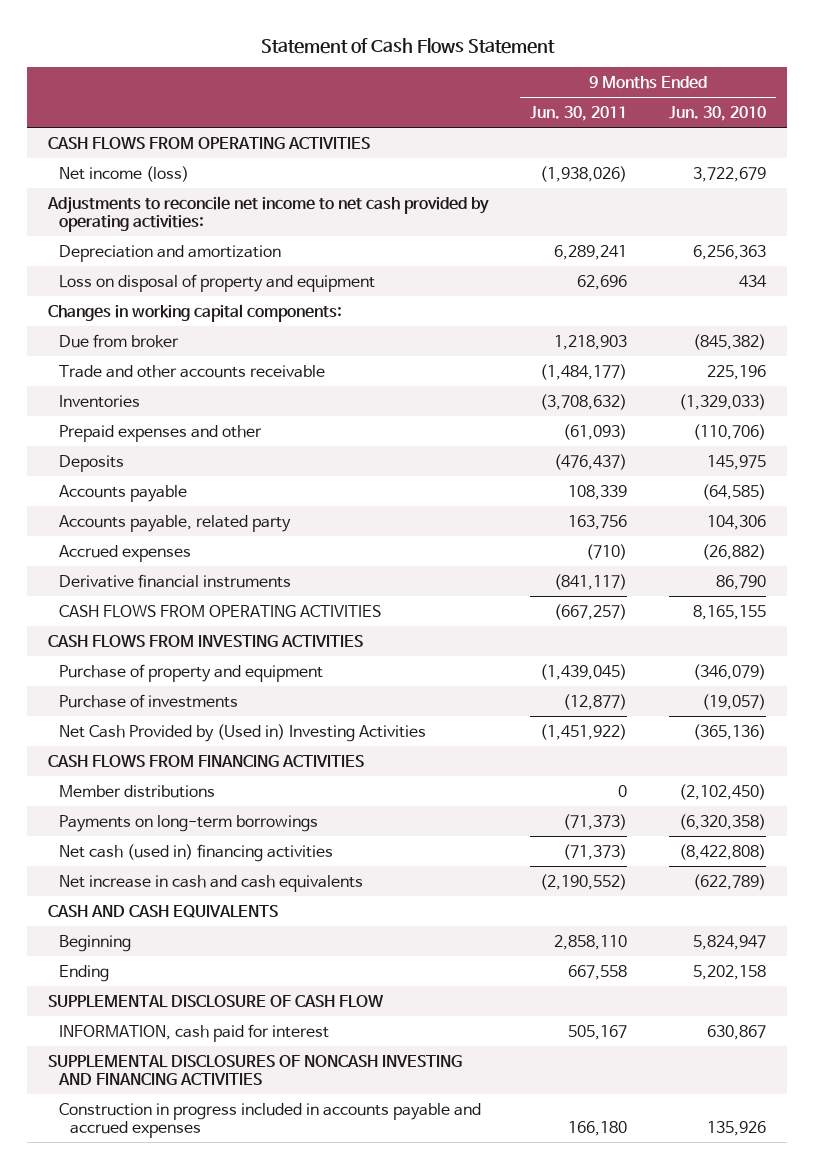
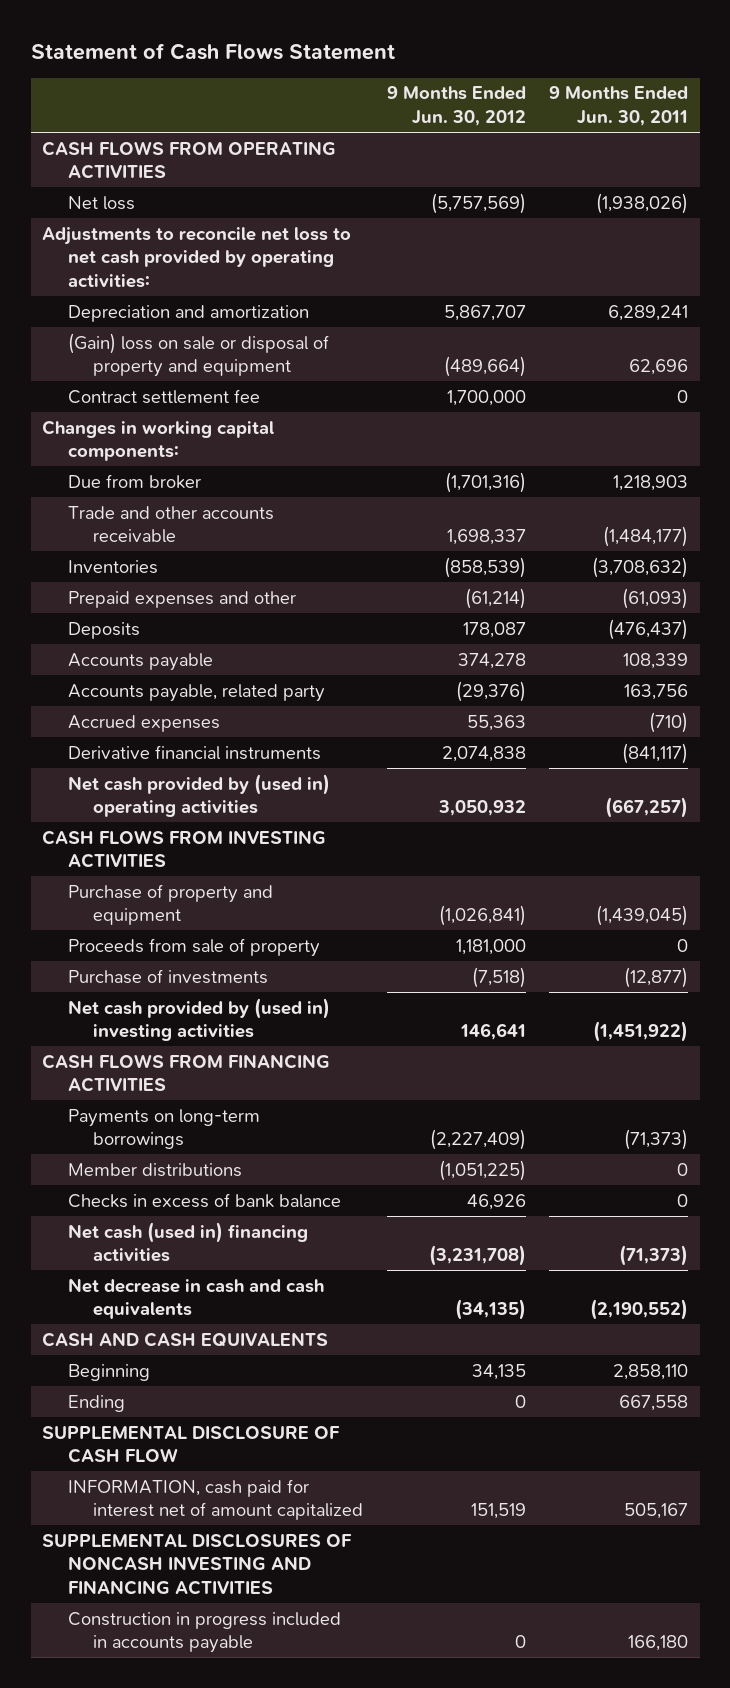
- | 9 Months Ended Jun. 30, 2011 | 9 Months Ended Jun. 30, 2010
+ | 9 Months Ended Jun. 30, 2012 | 9 Months Ended Jun. 30, 2011
- Net income (loss) | (1,938,026) | 3,722,679
- Adjustments to reconcile net income to net cash provided by operating activities:
+ Net loss | (5,757,569) | (1,938,026)
+ Adjustments to reconcile net loss to net cash provided by operating activities:
- Loss on disposal of property and equipment | 62,696 | 434
+ (Gain) loss on sale or disposal of property and equipment | (489,664) | 62,696
+ Contract settlement fee | 1,700,000 | 0
- CASH FLOWS FROM OPERATING ACTIVITIES | (667,257) | 8,165,155
+ Net cash provided by (used in) operating activities | 3,050,932 | (667,257)
+ Proceeds from sale of property | 1,181,000 | 0
- Net Cash Provided by (Used in) Investing Activities | (1,451,922) | (365,136)
+ Net cash provided by (used in) investing activities | 146,641 | (1,451,922)
moved down: Member distributions | (1,051,225) | 0
+ Checks in excess of bank balance | 46,926 | 0
- Net increase in cash and cash equivalents | (2,190,552) | (622,789)
+ Net decrease in cash and cash equivalents | (34,135) | (2,190,552)
- INFORMATION, cash paid for interest | 505,167 | 630,867
+ INFORMATION, cash paid for interest net of amount capitalized | 151,519 | 505,167
- Construction in progress included in accounts payable and accrued expenses | 166,180 | 135,926
+ Construction in progress included in accounts payable | 0 | 166,180

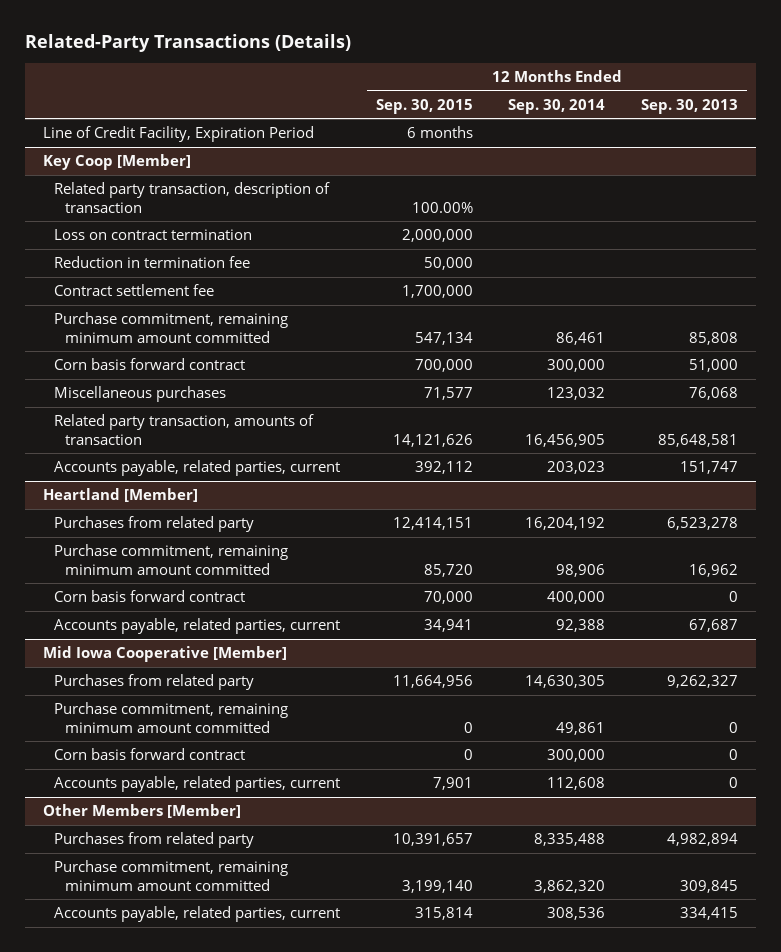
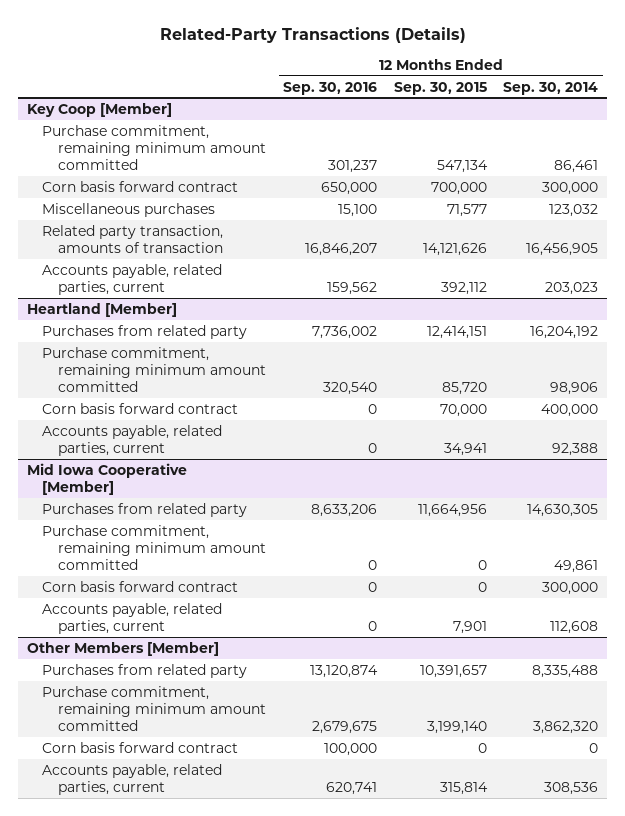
- | 12 Months Ended Sep. 30, 2015 | 12 Months Ended Sep. 30, 2014 | 12 Months Ended Sep. 30, 2013
+ | 12 Months Ended Sep. 30, 2016 | 12 Months Ended Sep. 30, 2015 | 12 Months Ended Sep. 30, 2014
- Line of Credit Facility, Expiration Period | 6 months | |
@ Key Coop [Member]
- Related party transaction, description of transaction | 100.00% | |
- Loss on contract termination | 2,000,000 | |
- Reduction in termination fee | 50,000 | |
- Contract settlement fee | 1,700,000 | |
@ Other Members [Member]
+ Corn basis forward contract | 100,000 | 0 | 0

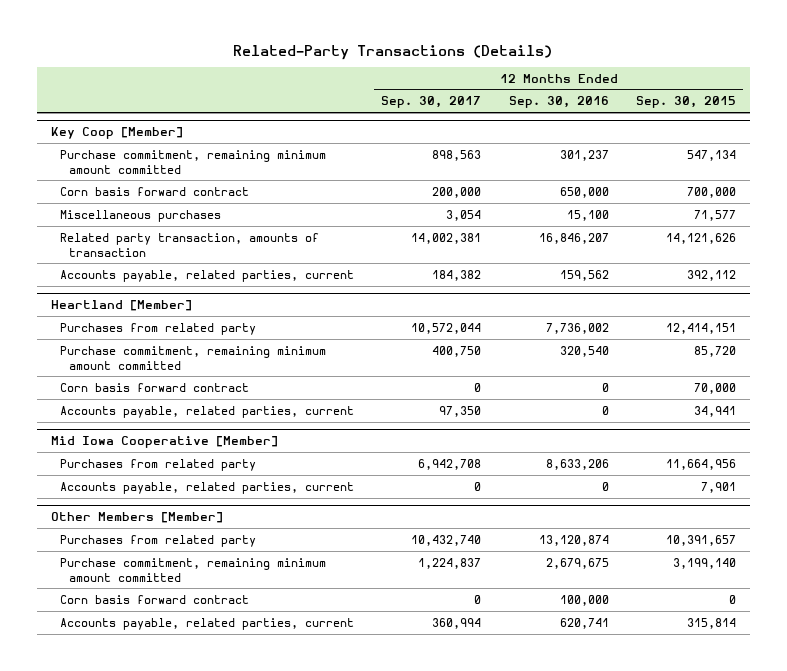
- | 12 Months Ended Sep. 30, 2016 | 12 Months Ended Sep. 30, 2015 | 12 Months Ended Sep. 30, 2014
+ | 12 Months Ended Sep. 30, 2017 | 12 Months Ended Sep. 30, 2016 | 12 Months Ended Sep. 30, 2015
@ Mid Iowa Cooperative [Member]
- Purchase commitment, remaining minimum amount committed | 0 | 0 | 49,861
- Corn basis forward contract | 0 | 0 | 300,000

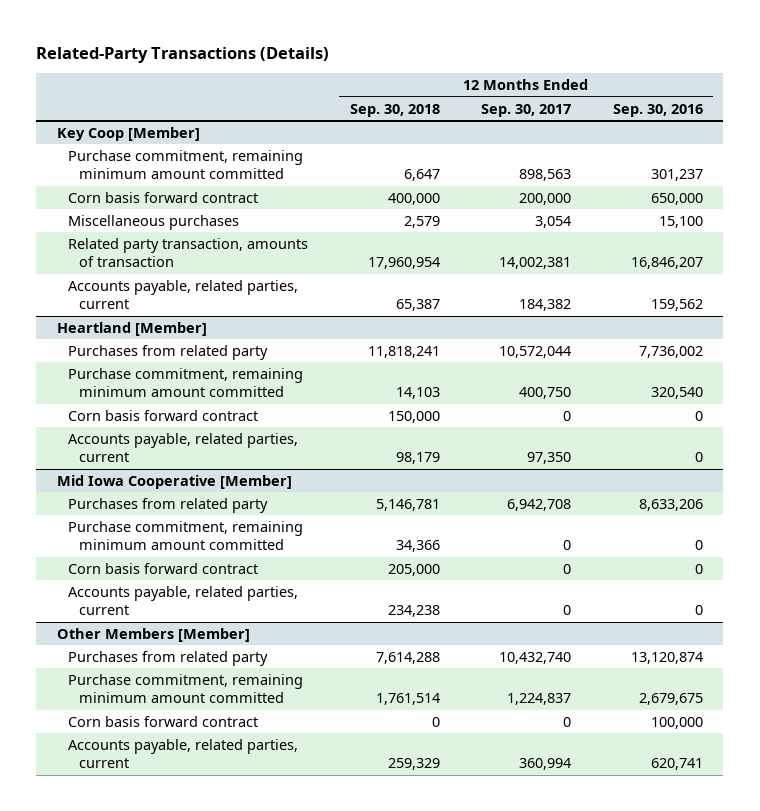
- | 12 Months Ended Sep. 30, 2017 | 12 Months Ended Sep. 30, 2016 | 12 Months Ended Sep. 30, 2015
+ | 12 Months Ended Sep. 30, 2018 | 12 Months Ended Sep. 30, 2017 | 12 Months Ended Sep. 30, 2016
@ Mid Iowa Cooperative [Member]
+ Purchase commitment, remaining minimum amount committed | 34,366 | 0 | 0
+ Corn basis forward contract | 205,000 | 0 | 0

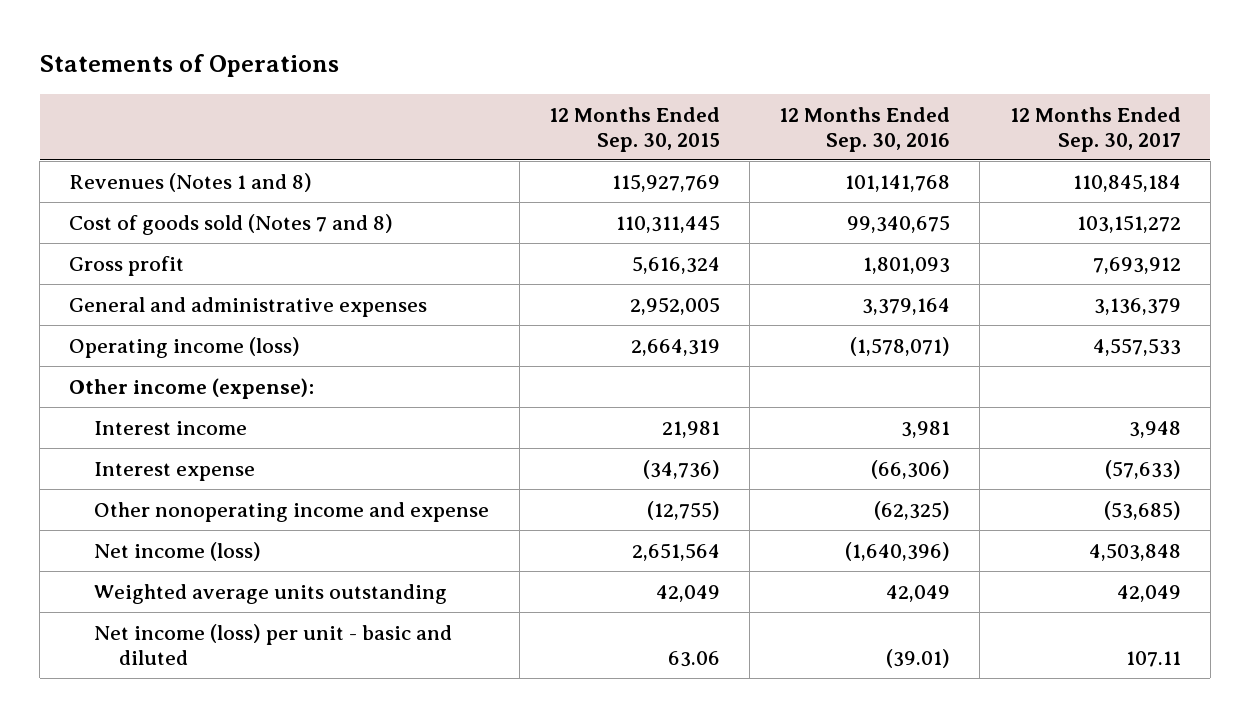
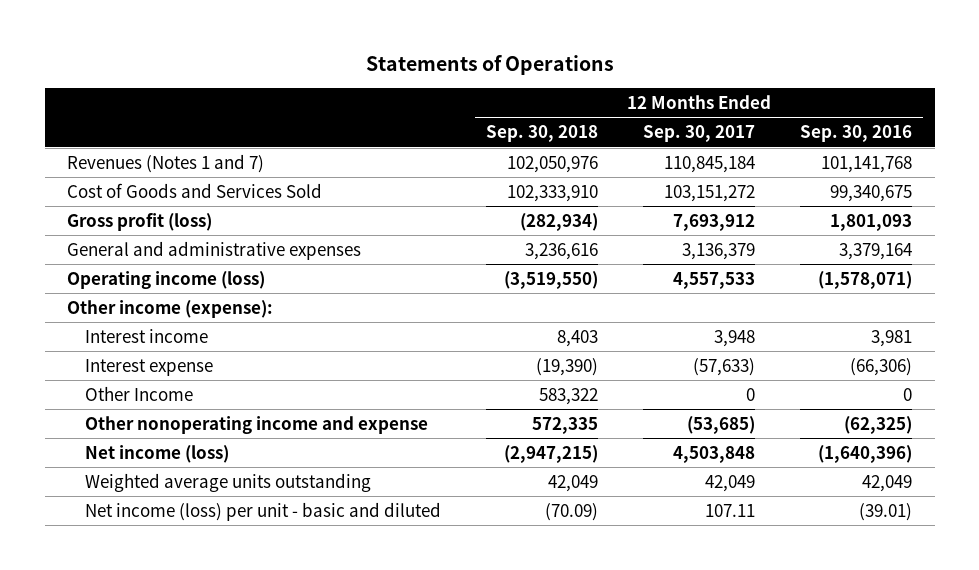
- | 12 Months Ended Sep. 30, 2015 | 12 Months Ended Sep. 30, 2016 | 12 Months Ended Sep. 30, 2017
+ | 12 Months Ended Sep. 30, 2018 | 12 Months Ended Sep. 30, 2017 | 12 Months Ended Sep. 30, 2016
- Revenues (Notes 1 and 8) | 115,927,769 | 101,141,768 | 110,845,184
- Cost of goods sold (Notes 7 and 8) | 110,311,445 | 99,340,675 | 103,151,272
- Gross profit | 5,616,324 | 1,801,093 | 7,693,912
+ Revenues (Notes 1 and 7) | 102,050,976 | 110,845,184 | 101,141,768
+ Cost of Goods and Services Sold | 102,333,910 | 103,151,272 | 99,340,675
+ Gross profit (loss) | (282,934) | 7,693,912 | 1,801,093
+ Other Income | 583,322 | 0 | 0

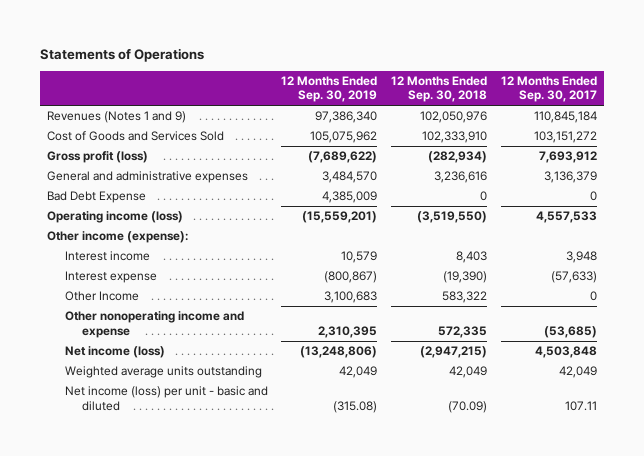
- | 12 Months Ended Sep. 30, 2018 | 12 Months Ended Sep. 30, 2017 | 12 Months Ended Sep. 30, 2016
+ | 12 Months Ended Sep. 30, 2019 | 12 Months Ended Sep. 30, 2018 | 12 Months Ended Sep. 30, 2017
- Revenues (Notes 1 and 7) | 102,050,976 | 110,845,184 | 101,141,768
+ Revenues (Notes 1 and 9) | 97,386,340 | 102,050,976 | 110,845,184
+ Bad Debt Expense | 4,385,009 | 0 | 0

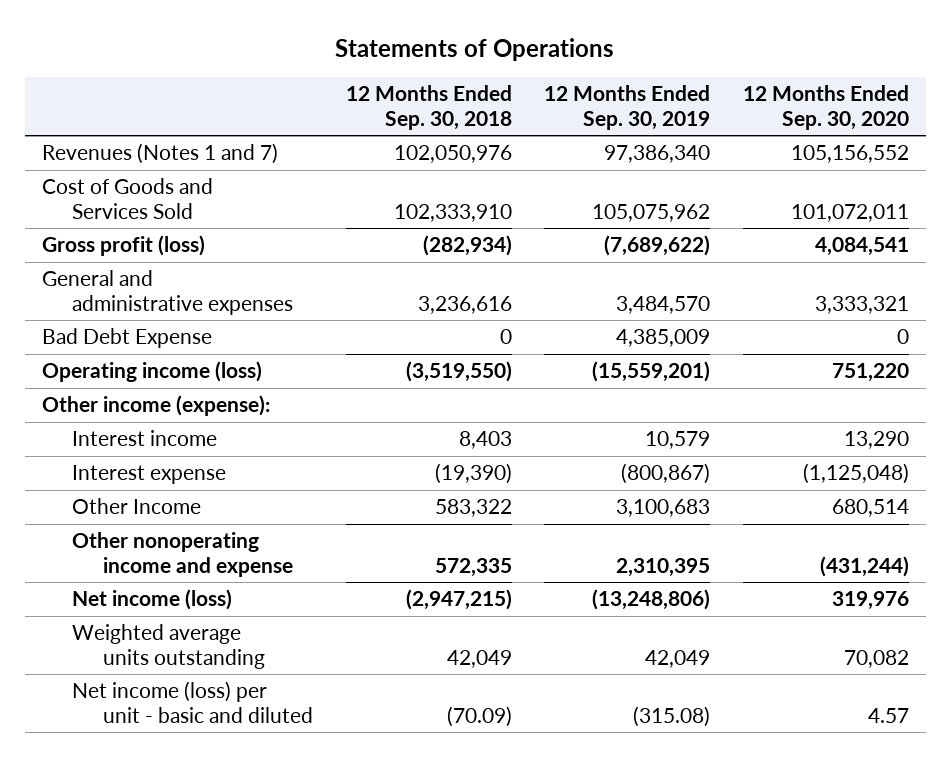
- | 12 Months Ended Sep. 30, 2019 | 12 Months Ended Sep. 30, 2018 | 12 Months Ended Sep. 30, 2017
+ | 12 Months Ended Sep. 30, 2018 | 12 Months Ended Sep. 30, 2019 | 12 Months Ended Sep. 30, 2020
- Revenues (Notes 1 and 9) | 97,386,340 | 102,050,976 | 110,845,184
+ Revenues (Notes 1 and 7) | 102,050,976 | 97,386,340 | 105,156,552

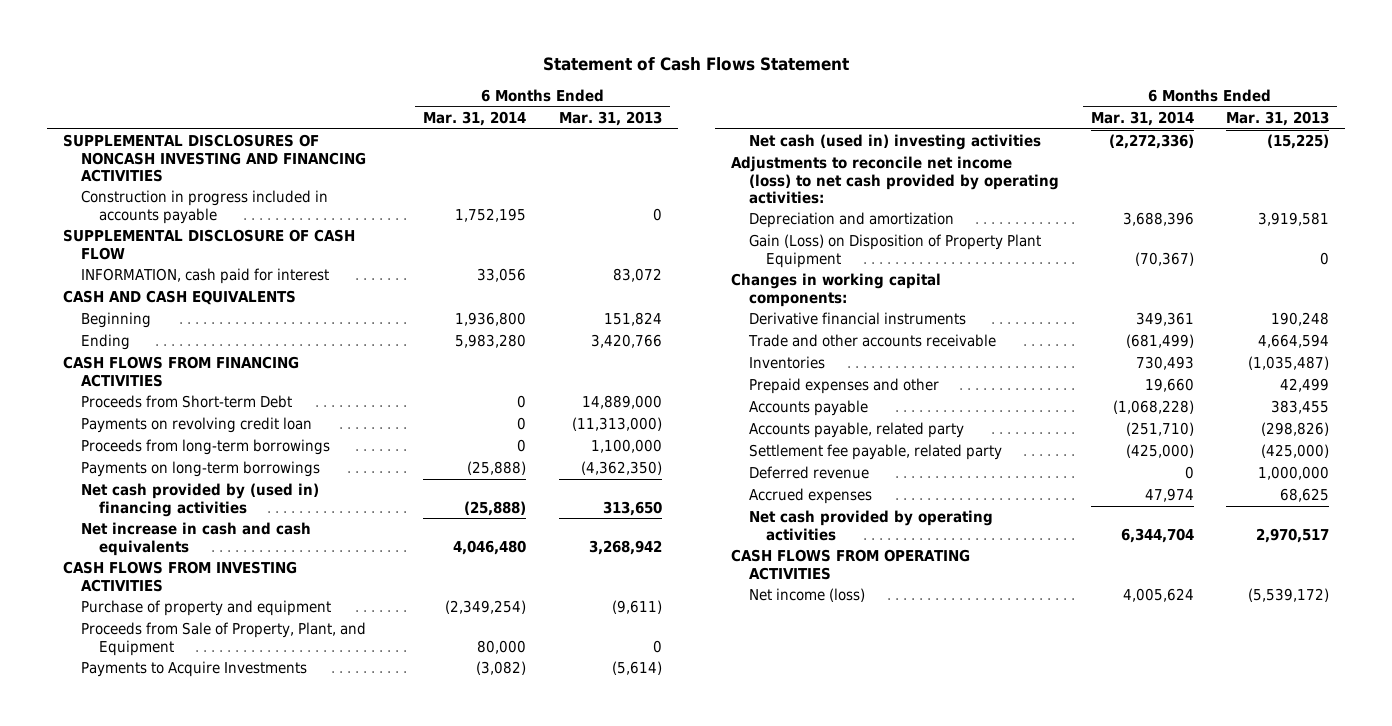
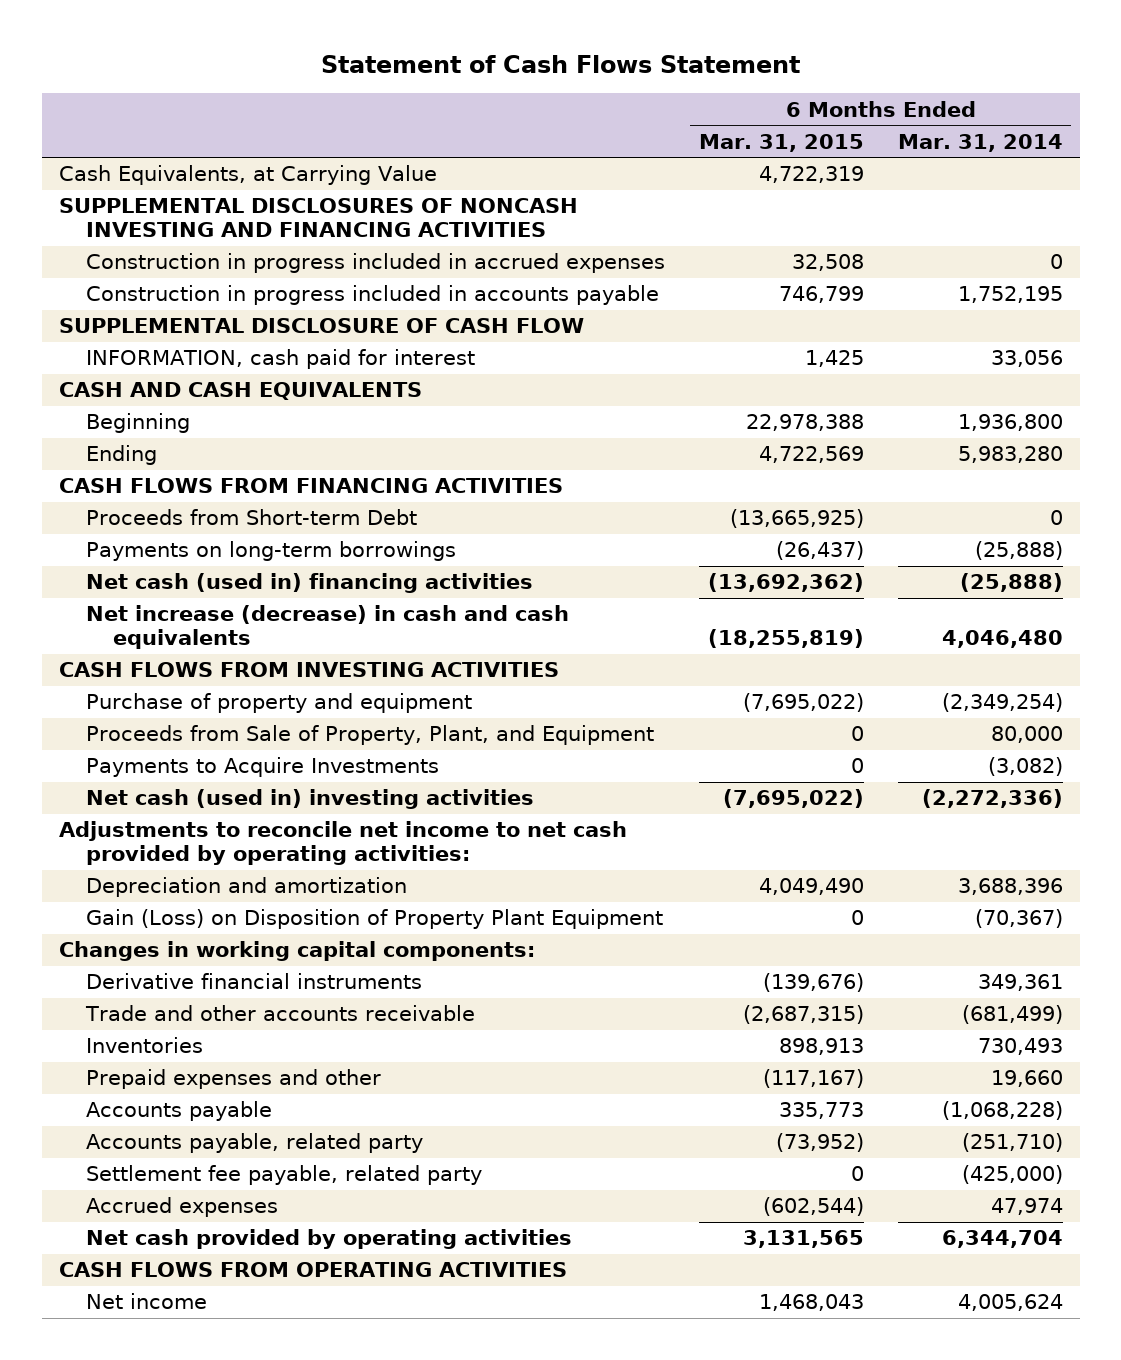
- | 6 Months Ended Mar. 31, 2014 | 6 Months Ended Mar. 31, 2013
+ | 6 Months Ended Mar. 31, 2015 | 6 Months Ended Mar. 31, 2014
+ Cash Equivalents, at Carrying Value | 4,722,319 |
+ Construction in progress included in accrued expenses | 32,508 | 0
- Payments on revolving credit loan | 0 | (11,313,000)
- Proceeds from long-term borrowings | 0 | 1,100,000
- Net cash provided by (used in) financing activities | (25,888) | 313,650
- Net increase in cash and cash equivalents | 4,046,480 | 3,268,942
+ Net cash (used in) financing activities | (13,692,362) | (25,888)
+ Net increase (decrease) in cash and cash equivalents | (18,255,819) | 4,046,480
- Adjustments to reconcile net income (loss) to net cash provided by operating activities:
+ Adjustments to reconcile net income to net cash provided by operating activities:
- Deferred revenue | 0 | 1,000,000
- Net income (loss) | 4,005,624 | (5,539,172)
+ Net income | 1,468,043 | 4,005,624

